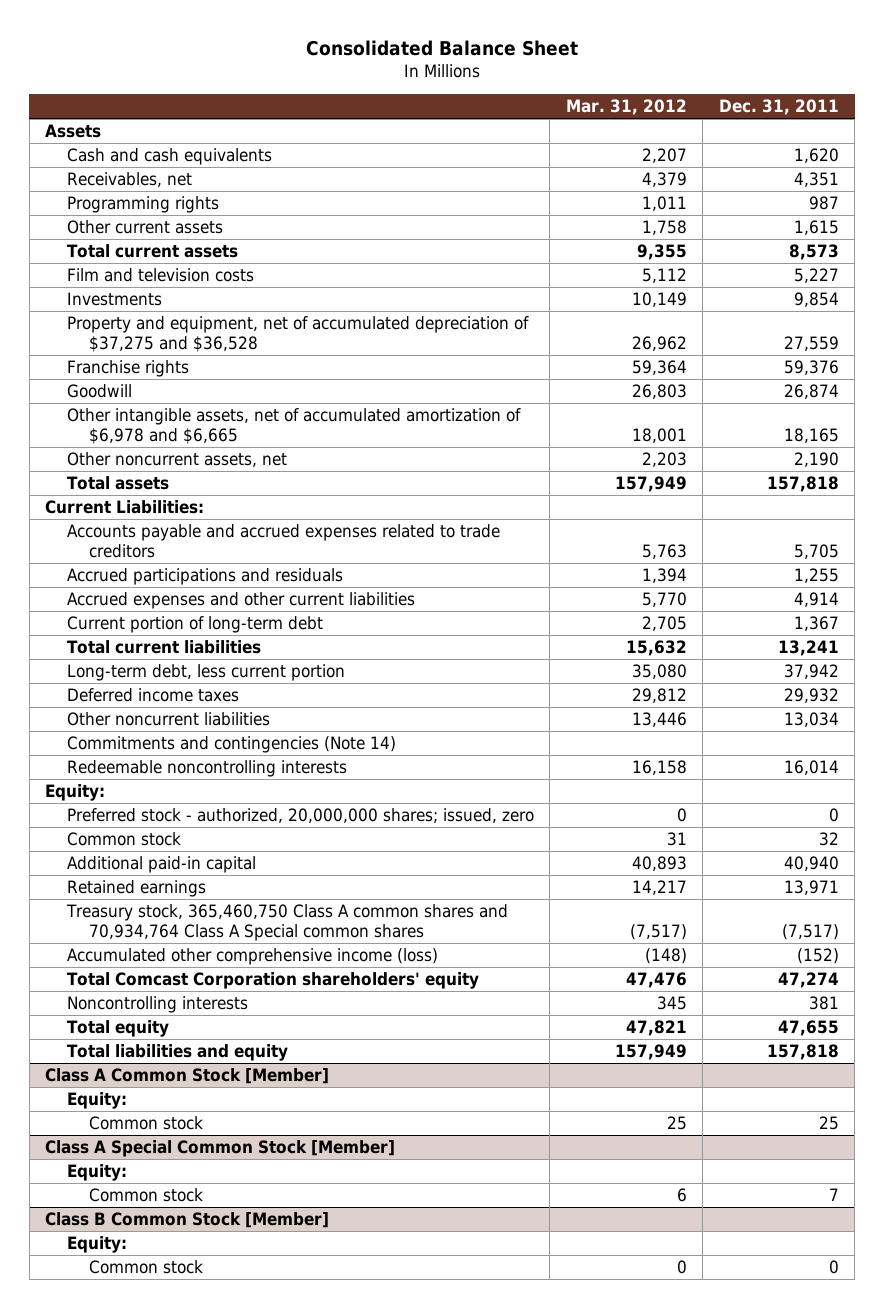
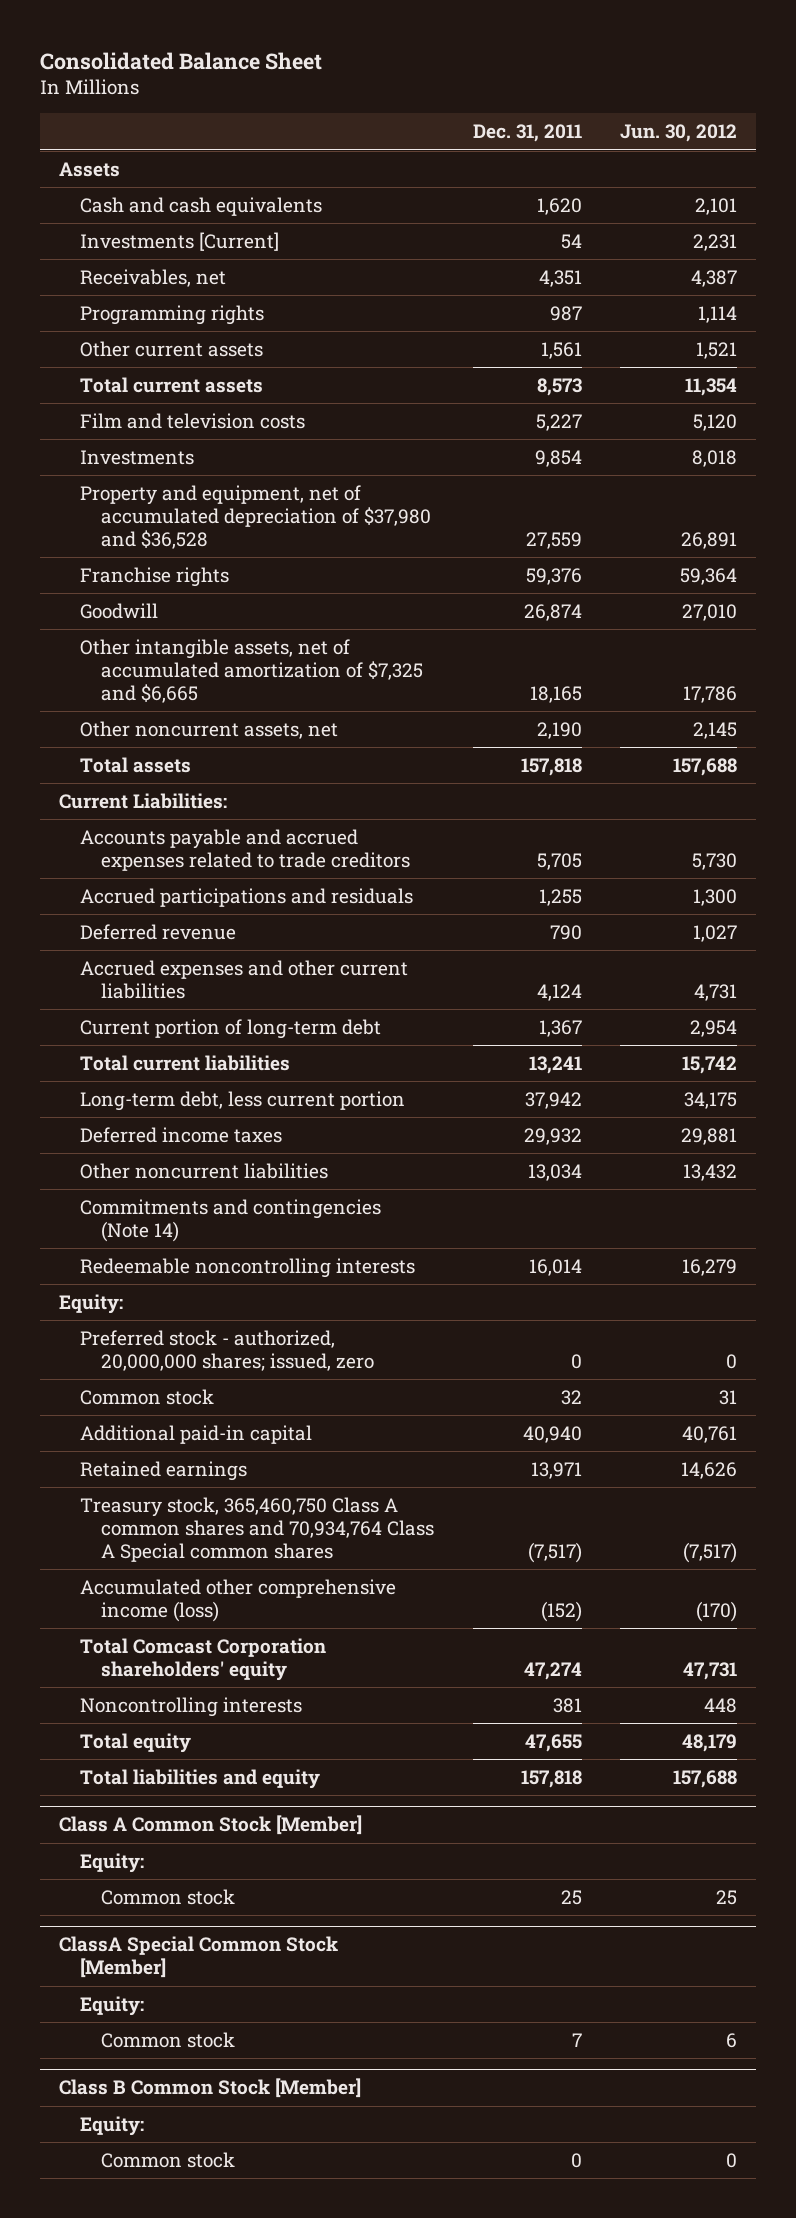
- | Mar. 31, 2012 | Dec. 31, 2011
+ | Dec. 31, 2011 | Jun. 30, 2012
+ Investments [Current] | 54 | 2,231
- Other current assets | 1,758 | 1,615
+ Other current assets | 1,561 | 1,521
- Property and equipment, net of accumulated depreciation of $37,275 and $36,528 | 26,962 | 27,559
+ Property and equipment, net of accumulated depreciation of $37,980 and $36,528 | 27,559 | 26,891
- Other intangible assets, net of accumulated amortization of $6,978 and $6,665 | 18,001 | 18,165
+ Other intangible assets, net of accumulated amortization of $7,325 and $6,665 | 18,165 | 17,786
- Accrued expenses and other current liabilities | 5,770 | 4,914
+ Deferred revenue | 790 | 1,027
+ Accrued expenses and other current liabilities | 4,124 | 4,731
- Class A Special Common Stock [Member]
+ ClassA Special Common Stock [Member]

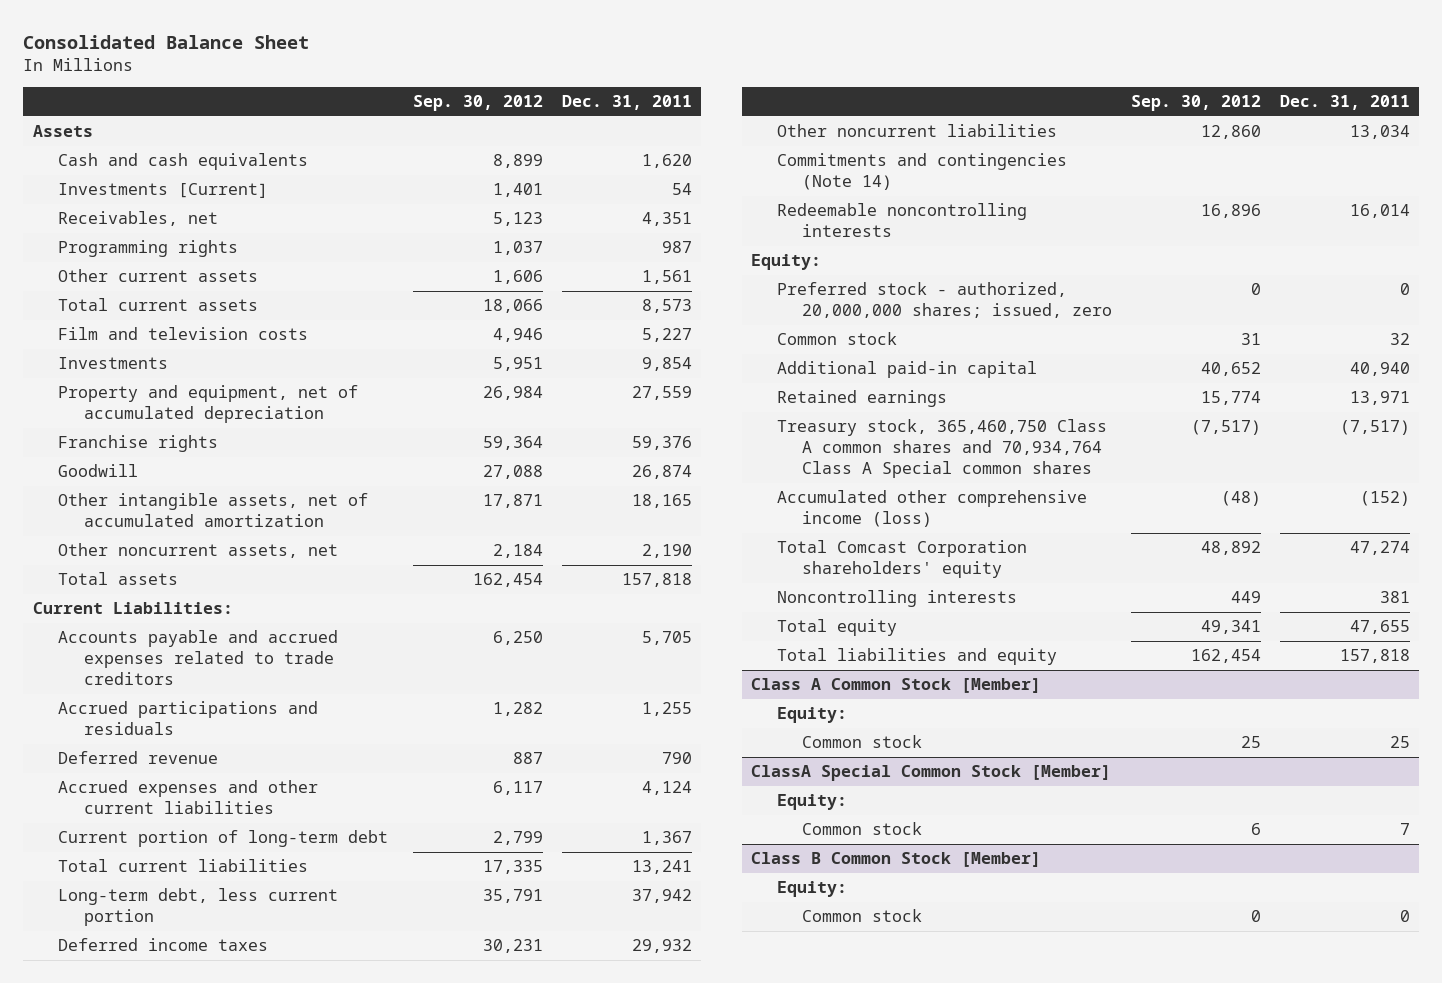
- | Dec. 31, 2011 | Jun. 30, 2012
+ | Sep. 30, 2012 | Dec. 31, 2011
- Property and equipment, net of accumulated depreciation of $37,980 and $36,528 | 27,559 | 26,891
+ Property and equipment, net of accumulated depreciation | 26,984 | 27,559
- Other intangible assets, net of accumulated amortization of $7,325 and $6,665 | 18,165 | 17,786
+ Other intangible assets, net of accumulated amortization | 17,871 | 18,165

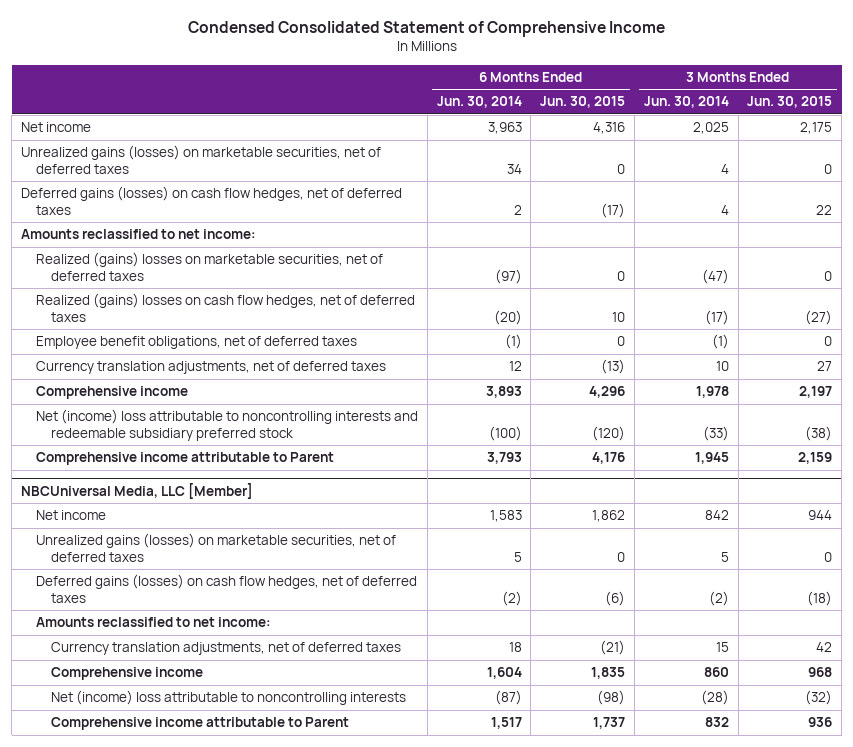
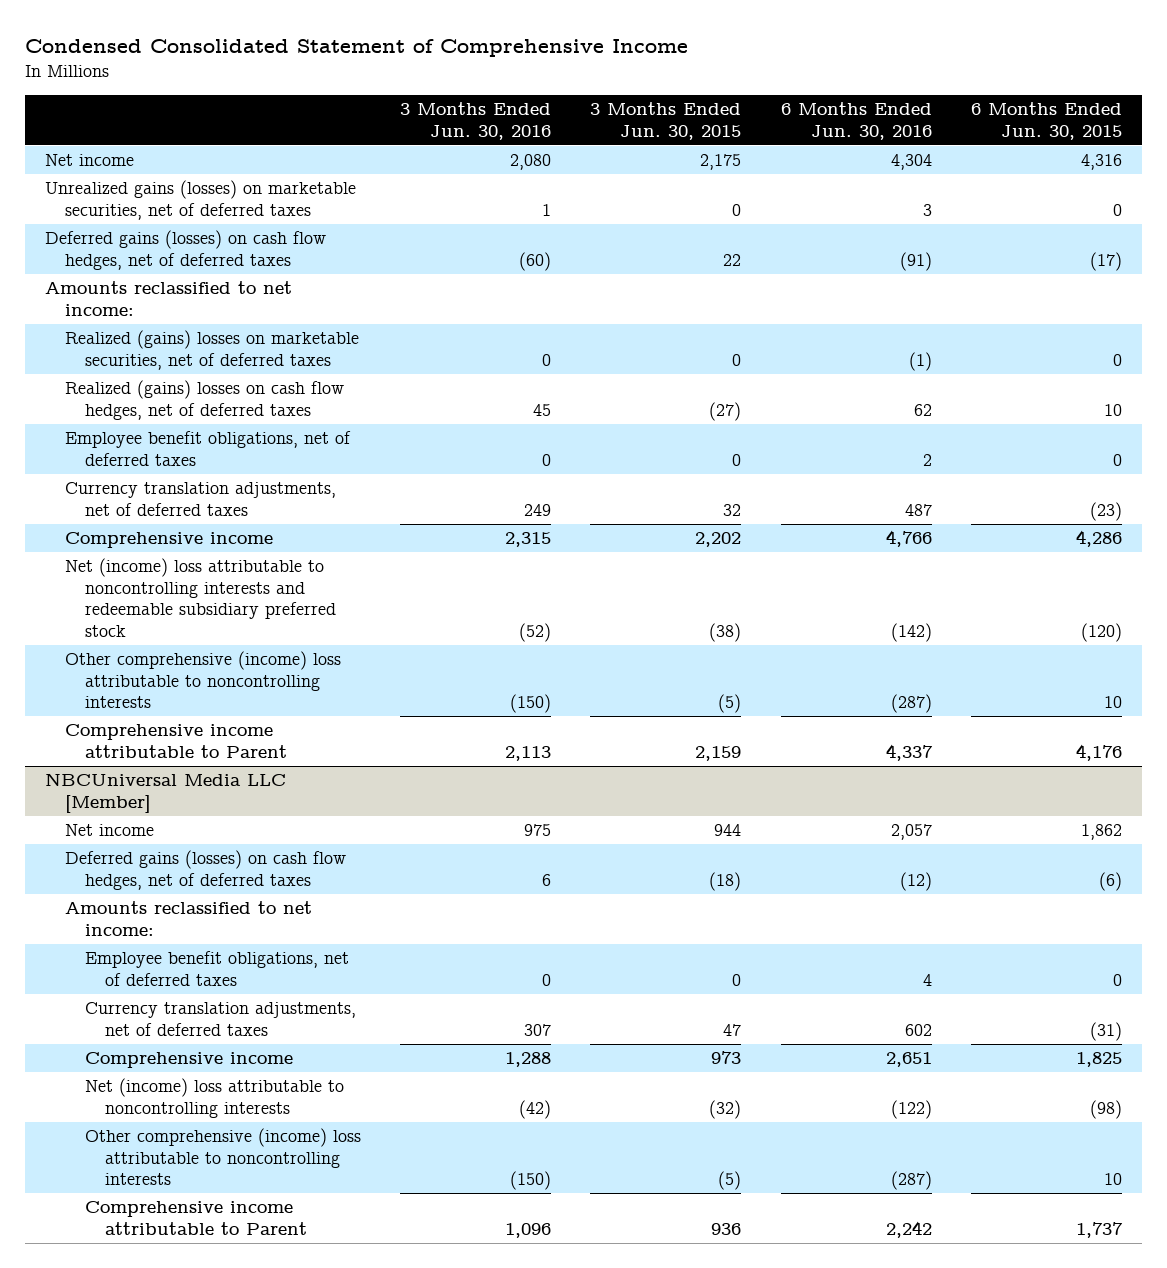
- | 6 Months Ended Jun. 30, 2014 | 6 Months Ended Jun. 30, 2015 | 3 Months Ended Jun. 30, 2014 | 3 Months Ended Jun. 30, 2015
+ | 3 Months Ended Jun. 30, 2016 | 3 Months Ended Jun. 30, 2015 | 6 Months Ended Jun. 30, 2016 | 6 Months Ended Jun. 30, 2015
- Currency translation adjustments, net of deferred taxes | 12 | (13) | 10 | 27
- Comprehensive income | 3,893 | 4,296 | 1,978 | 2,197
+ Currency translation adjustments, net of deferred taxes | 249 | 32 | 487 | (23)
+ Comprehensive income | 2,315 | 2,202 | 4,766 | 4,286
+ Other comprehensive (income) loss attributable to noncontrolling interests | (150) | (5) | (287) | 10
- NBCUniversal Media, LLC [Member]
+ NBCUniversal Media LLC [Member]
- Unrealized gains (losses) on marketable securities, net of deferred taxes | 5 | 0 | 5 | 0
- Currency translation adjustments, net of deferred taxes | 18 | (21) | 15 | 42
- Comprehensive income | 1,604 | 1,835 | 860 | 968
+ Employee benefit obligations, net of deferred taxes | 0 | 0 | 4 | 0
+ Currency translation adjustments, net of deferred taxes | 307 | 47 | 602 | (31)
+ Comprehensive income | 1,288 | 973 | 2,651 | 1,825
+ Other comprehensive (income) loss attributable to noncontrolling interests | (150) | (5) | (287) | 10

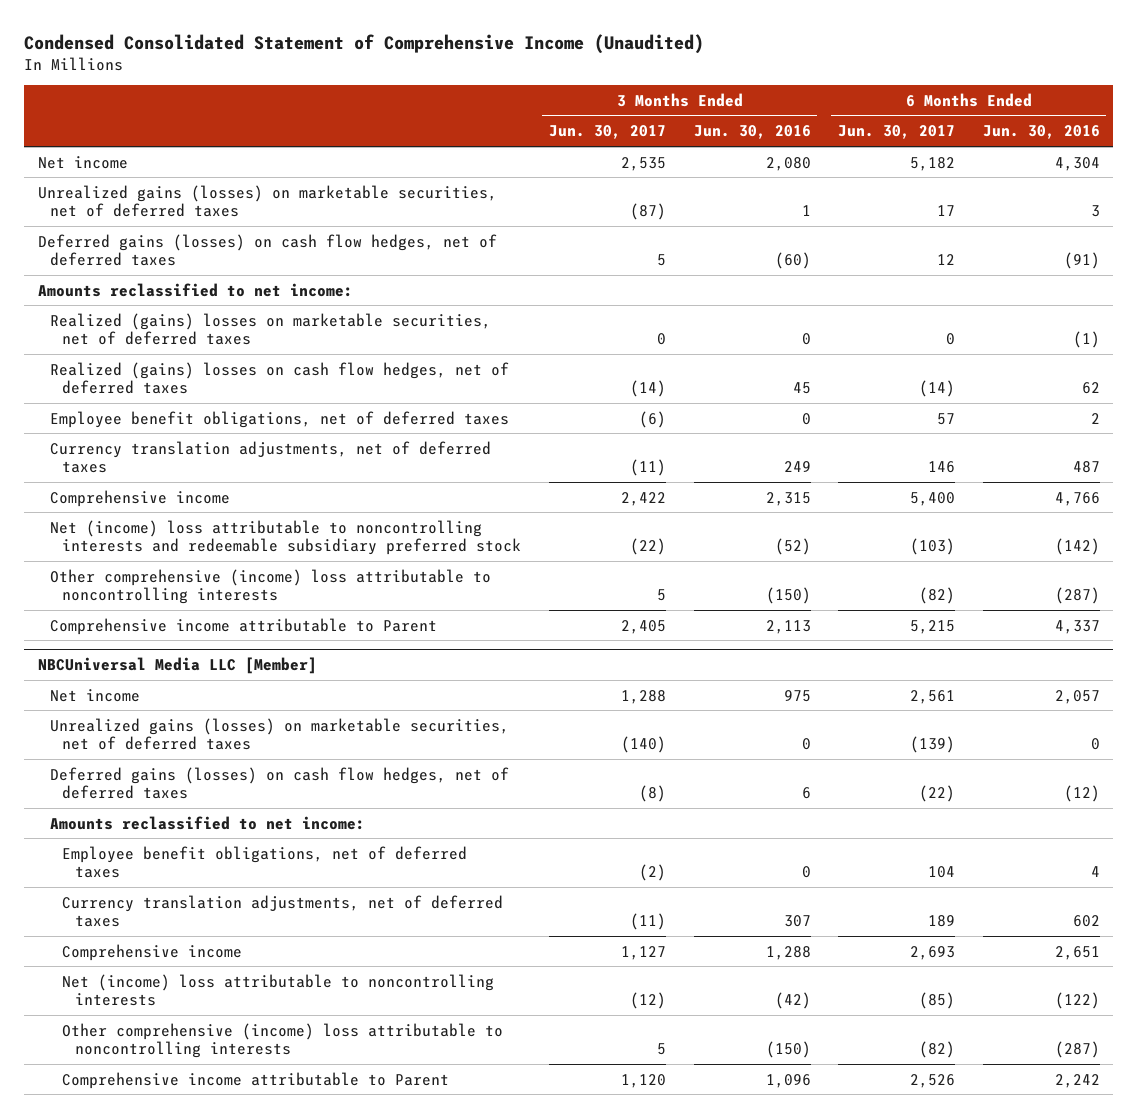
- Condensed Consolidated Statement of Comprehensive Income
+ Condensed Consolidated Statement of Comprehensive Income (Unaudited)
- | 3 Months Ended Jun. 30, 2016 | 3 Months Ended Jun. 30, 2015 | 6 Months Ended Jun. 30, 2016 | 6 Months Ended Jun. 30, 2015
+ | 3 Months Ended Jun. 30, 2017 | 3 Months Ended Jun. 30, 2016 | 6 Months Ended Jun. 30, 2017 | 6 Months Ended Jun. 30, 2016
@ NBCUniversal Media LLC [Member]
+ Unrealized gains (losses) on marketable securities, net of deferred taxes | (140) | 0 | (139) | 0

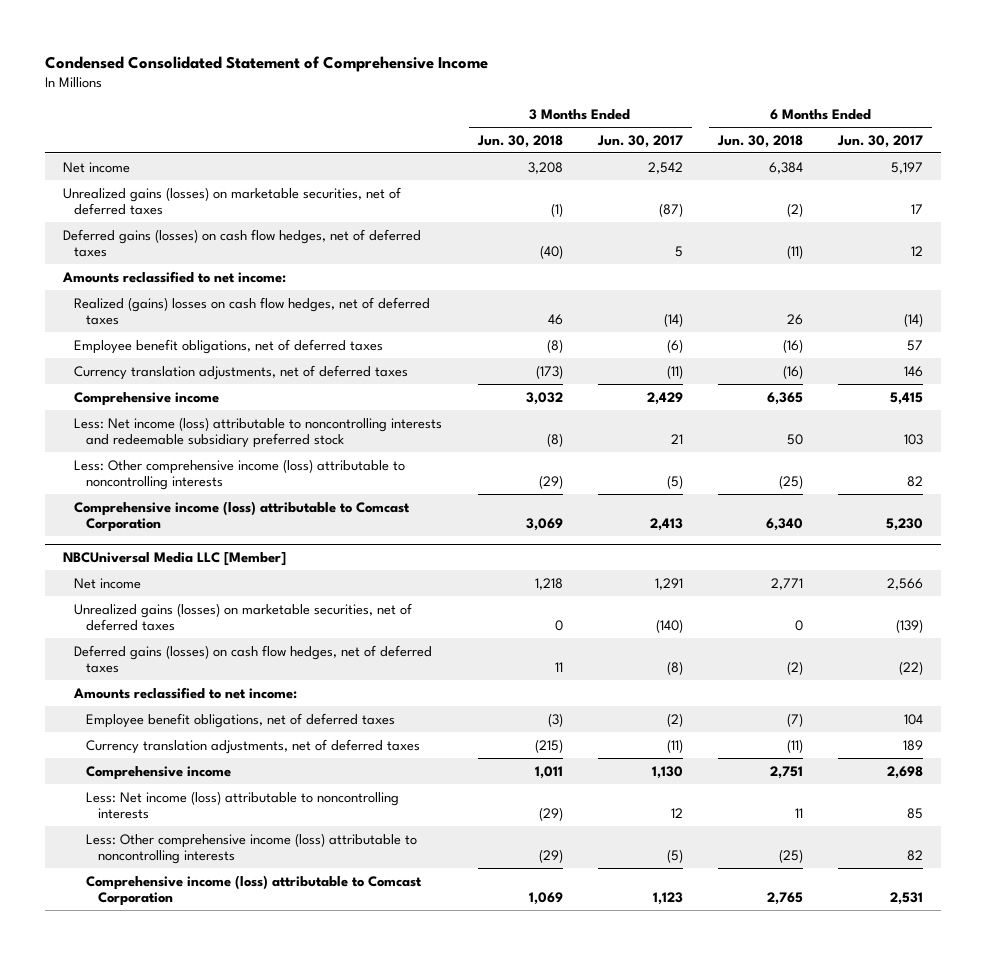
- Condensed Consolidated Statement of Comprehensive Income (Unaudited)
+ Condensed Consolidated Statement of Comprehensive Income
- | 3 Months Ended Jun. 30, 2017 | 3 Months Ended Jun. 30, 2016 | 6 Months Ended Jun. 30, 2017 | 6 Months Ended Jun. 30, 2016
+ | 3 Months Ended Jun. 30, 2018 | 3 Months Ended Jun. 30, 2017 | 6 Months Ended Jun. 30, 2018 | 6 Months Ended Jun. 30, 2017
- Net income | 2,535 | 2,080 | 5,182 | 4,304
+ Net income | 3,208 | 2,542 | 6,384 | 5,197
- Realized (gains) losses on marketable securities, net of deferred taxes | 0 | 0 | 0 | (1)
- Comprehensive income | 2,422 | 2,315 | 5,400 | 4,766
- Net (income) loss attributable to noncontrolling interests and redeemable subsidiary preferred stock | (22) | (52) | (103) | (142)
- Other comprehensive (income) loss attributable to noncontrolling interests | 5 | (150) | (82) | (287)
- Comprehensive income attributable to Parent | 2,405 | 2,113 | 5,215 | 4,337
+ Comprehensive income | 3,032 | 2,429 | 6,365 | 5,415
+ Less: Net income (loss) attributable to noncontrolling interests and redeemable subsidiary preferred stock | (8) | 21 | 50 | 103
+ Less: Other comprehensive income (loss) attributable to noncontrolling interests | (29) | (5) | (25) | 82
+ Comprehensive income (loss) attributable to Comcast Corporation | 3,069 | 2,413 | 6,340 | 5,230
@ NBCUniversal Media LLC [Member]
- Net income | 1,288 | 975 | 2,561 | 2,057
+ Net income | 1,218 | 1,291 | 2,771 | 2,566
- Comprehensive income | 1,127 | 1,288 | 2,693 | 2,651
- Net (income) loss attributable to noncontrolling interests | (12) | (42) | (85) | (122)
- Other comprehensive (income) loss attributable to noncontrolling interests | 5 | (150) | (82) | (287)
- Comprehensive income attributable to Parent | 1,120 | 1,096 | 2,526 | 2,242
+ Comprehensive income | 1,011 | 1,130 | 2,751 | 2,698
+ Less: Net income (loss) attributable to noncontrolling interests | (29) | 12 | 11 | 85
+ Less: Other comprehensive income (loss) attributable to noncontrolling interests | (29) | (5) | (25) | 82
+ Comprehensive income (loss) attributable to Comcast Corporation | 1,069 | 1,123 | 2,765 | 2,531

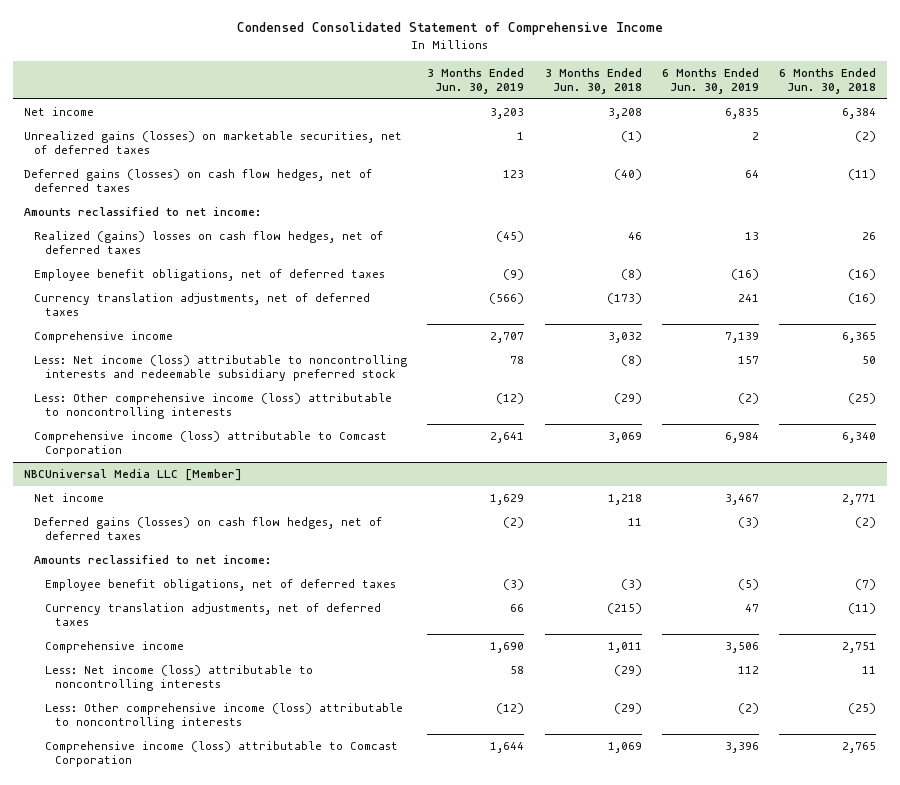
- | 3 Months Ended Jun. 30, 2018 | 3 Months Ended Jun. 30, 2017 | 6 Months Ended Jun. 30, 2018 | 6 Months Ended Jun. 30, 2017
+ | 3 Months Ended Jun. 30, 2019 | 3 Months Ended Jun. 30, 2018 | 6 Months Ended Jun. 30, 2019 | 6 Months Ended Jun. 30, 2018
@ NBCUniversal Media LLC [Member]
- Unrealized gains (losses) on marketable securities, net of deferred taxes | 0 | (140) | 0 | (139)

